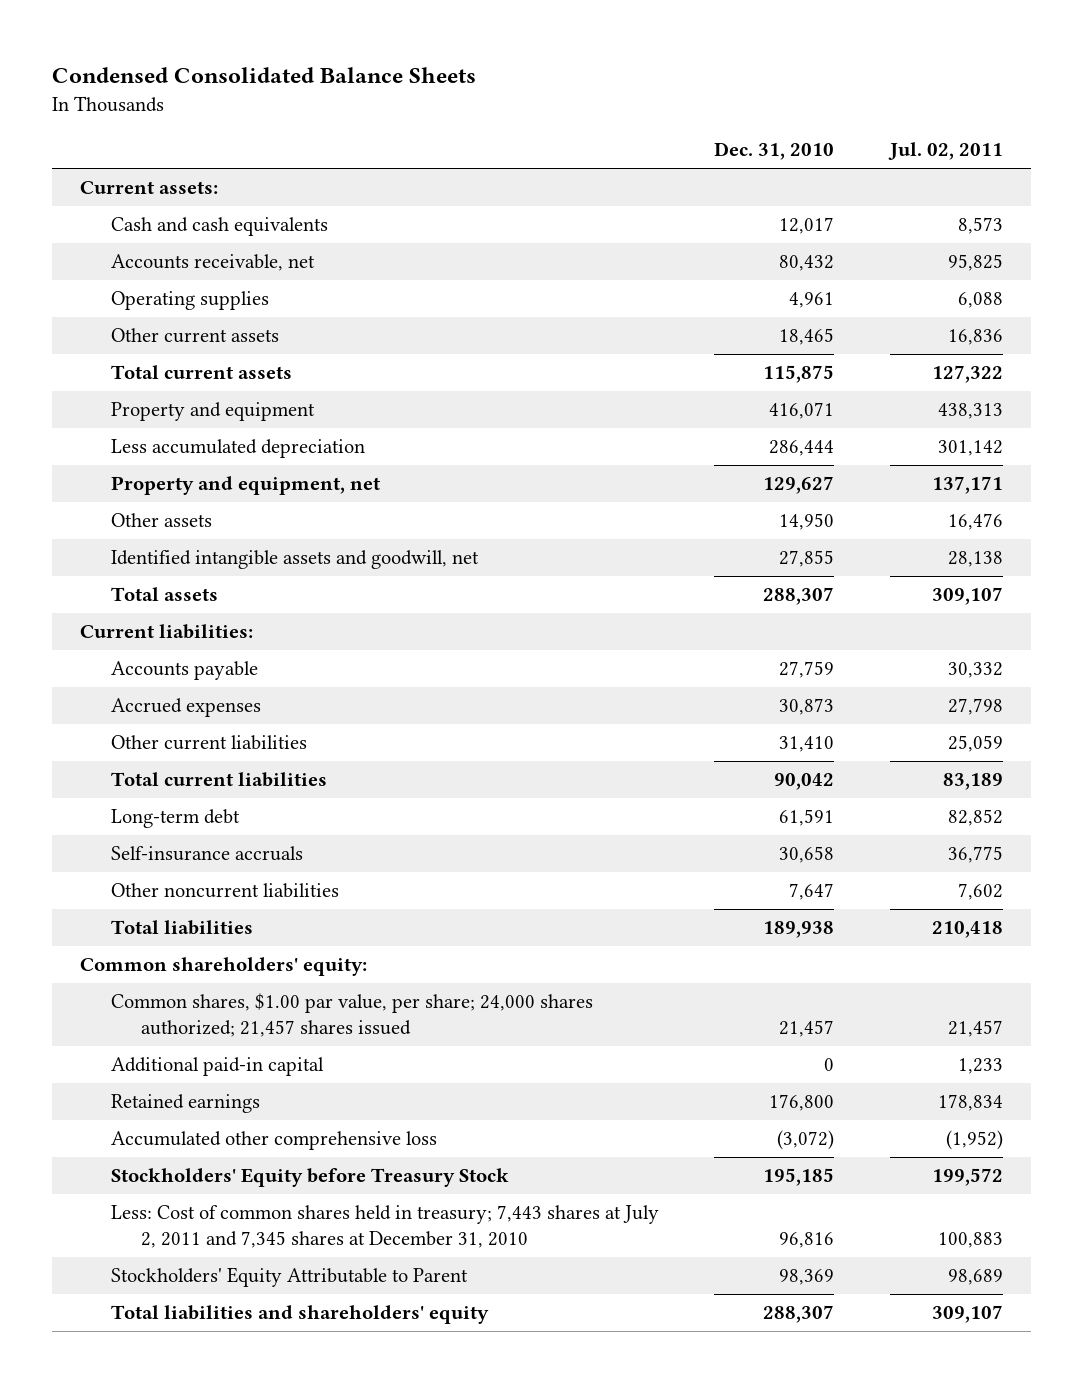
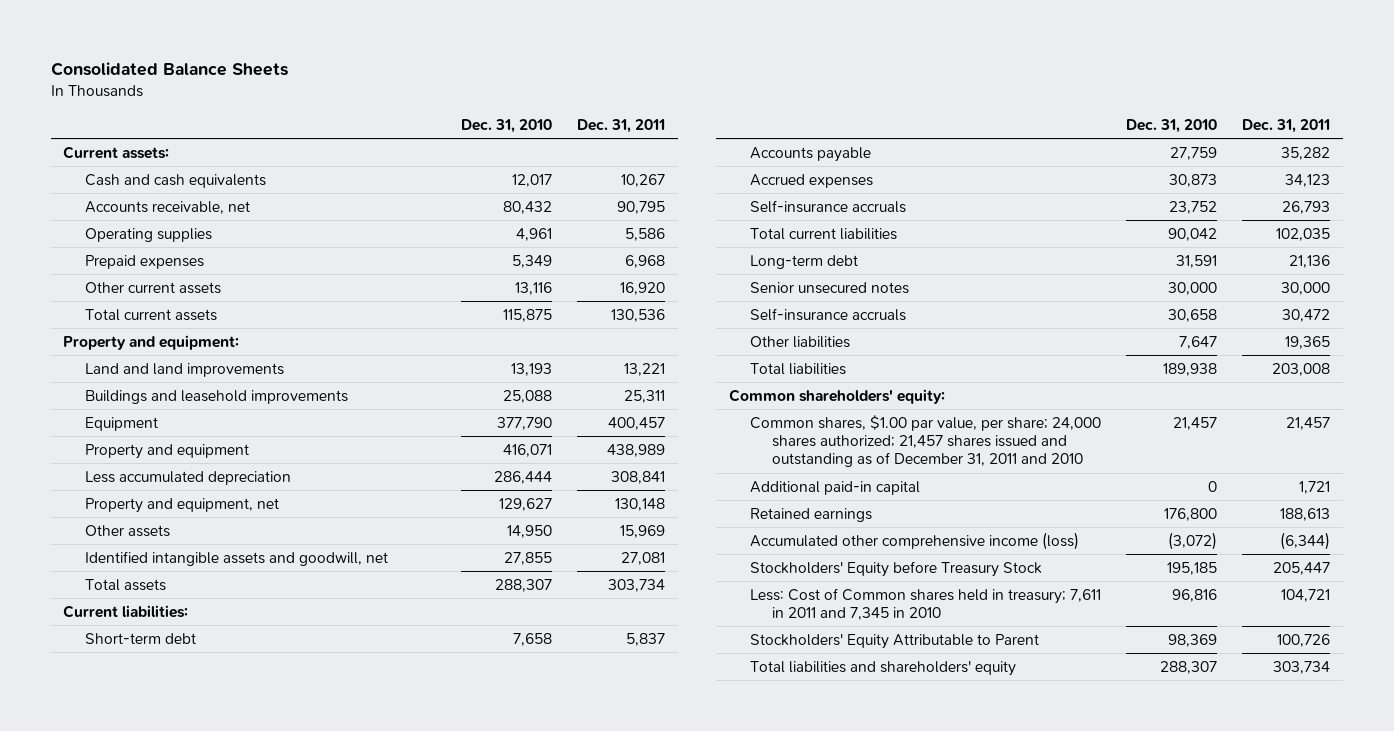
- Condensed Consolidated Balance Sheets
+ Consolidated Balance Sheets
- | Dec. 31, 2010 | Jul. 02, 2011
+ | Dec. 31, 2010 | Dec. 31, 2011
- Other current assets | 18,465 | 16,836
+ Prepaid expenses | 5,349 | 6,968
+ Other current assets | 13,116 | 16,920
+ Property and equipment:
+ Land and land improvements | 13,193 | 13,221
+ Buildings and leasehold improvements | 25,088 | 25,311
+ Equipment | 377,790 | 400,457
+ Short-term debt | 7,658 | 5,837
- Other current liabilities | 31,410 | 25,059
+ Self-insurance accruals | 23,752 | 26,793
- Long-term debt | 61,591 | 82,852
+ Long-term debt | 31,591 | 21,136
+ Senior unsecured notes | 30,000 | 30,000
- Other noncurrent liabilities | 7,647 | 7,602
+ Other liabilities | 7,647 | 19,365
- Common shares, $1.00 par value, per share; 24,000 shares authorized; 21,457 shares issued | 21,457 | 21,457
+ Common shares, $1.00 par value, per share; 24,000 shares authorized; 21,457 shares issued and outstanding as of December 31, 2011 and 2010 | 21,457 | 21,457
- Accumulated other comprehensive loss | (3,072) | (1,952)
+ Accumulated other comprehensive income (loss) | (3,072) | (6,344)
- Less: Cost of common shares held in treasury; 7,443 shares at July 2, 2011 and 7,345 shares at December 31, 2010 | 96,816 | 100,883
+ Less: Cost of Common shares held in treasury; 7,611 in 2011 and 7,345 in 2010 | 96,816 | 104,721

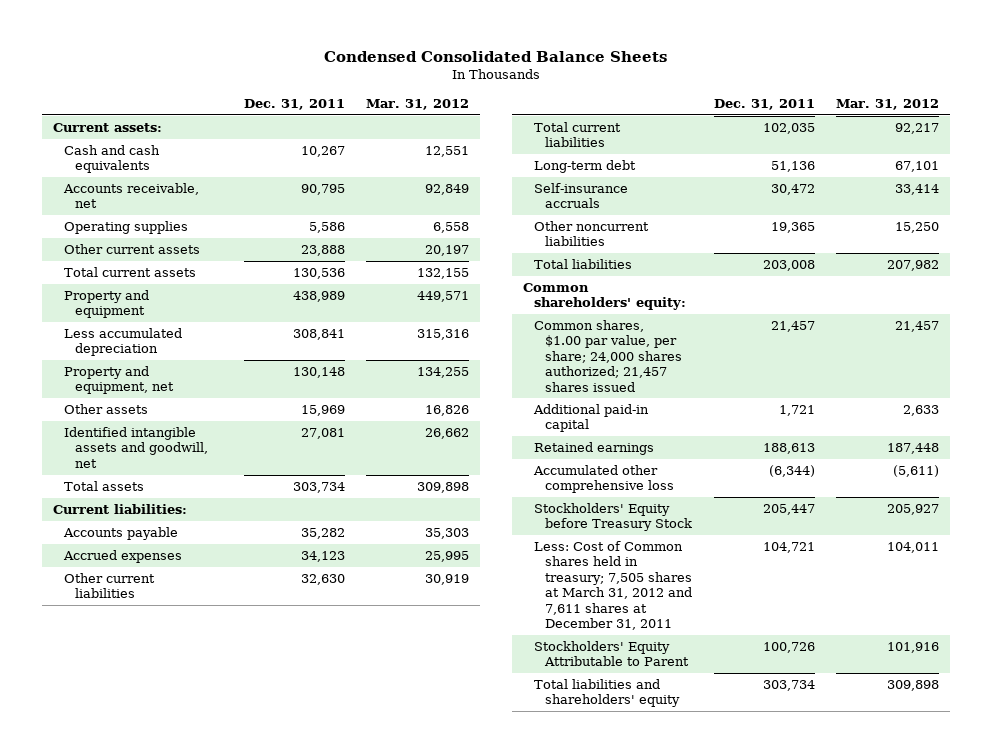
- Consolidated Balance Sheets
+ Condensed Consolidated Balance Sheets
- | Dec. 31, 2010 | Dec. 31, 2011
+ | Dec. 31, 2011 | Mar. 31, 2012
- Prepaid expenses | 5,349 | 6,968
- Other current assets | 13,116 | 16,920
+ Other current assets | 23,888 | 20,197
- Property and equipment:
- Land and land improvements | 13,193 | 13,221
- Buildings and leasehold improvements | 25,088 | 25,311
- Equipment | 377,790 | 400,457
- Short-term debt | 7,658 | 5,837
- Self-insurance accruals | 23,752 | 26,793
+ Other current liabilities | 32,630 | 30,919
- Long-term debt | 31,591 | 21,136
- Senior unsecured notes | 30,000 | 30,000
+ Long-term debt | 51,136 | 67,101
- Other liabilities | 7,647 | 19,365
+ Other noncurrent liabilities | 19,365 | 15,250
- Common shares, $1.00 par value, per share; 24,000 shares authorized; 21,457 shares issued and outstanding as of December 31, 2011 and 2010 | 21,457 | 21,457
+ Common shares, $1.00 par value, per share; 24,000 shares authorized; 21,457 shares issued | 21,457 | 21,457
- Accumulated other comprehensive income (loss) | (3,072) | (6,344)
+ Accumulated other comprehensive loss | (6,344) | (5,611)
- Less: Cost of Common shares held in treasury; 7,611 in 2011 and 7,345 in 2010 | 96,816 | 104,721
+ Less: Cost of Common shares held in treasury; 7,505 shares at March 31, 2012 and 7,611 shares at December 31, 2011 | 104,721 | 104,011

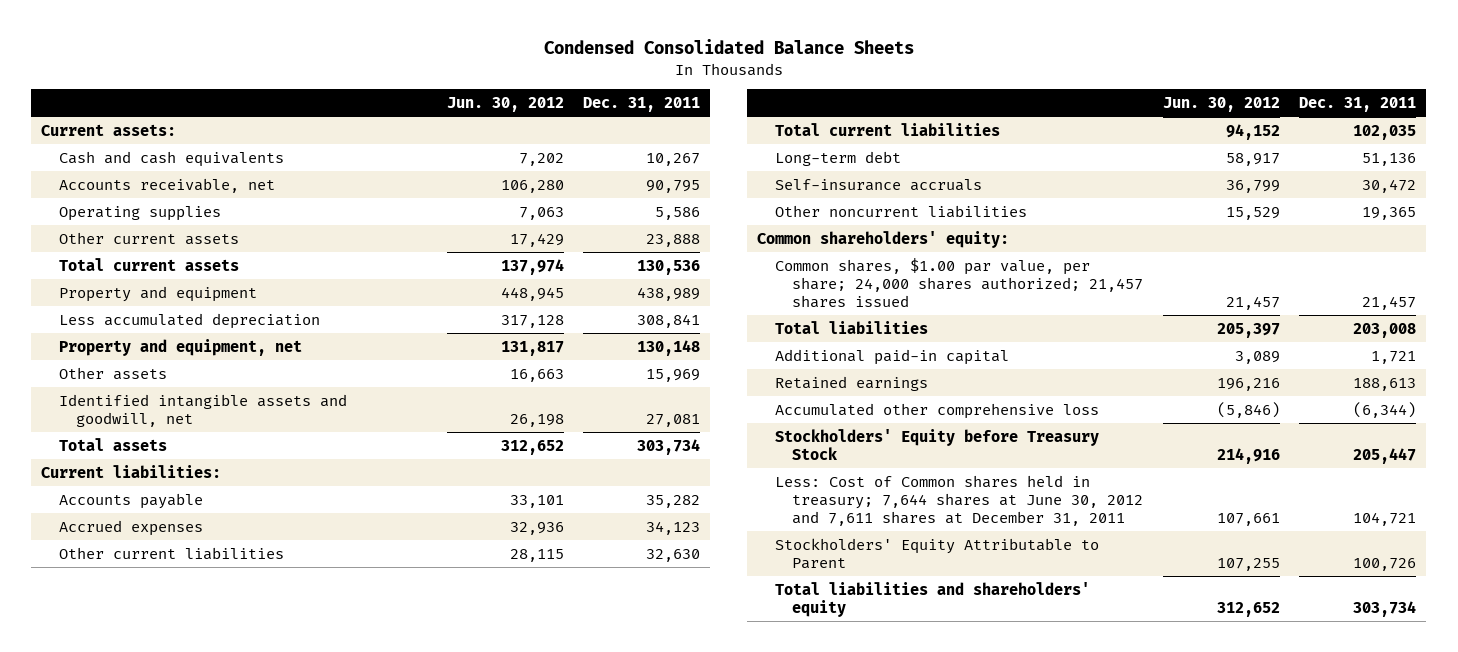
- | Dec. 31, 2011 | Mar. 31, 2012
+ | Jun. 30, 2012 | Dec. 31, 2011
moved down: Total liabilities | 205,397 | 203,008
- Less: Cost of Common shares held in treasury; 7,505 shares at March 31, 2012 and 7,611 shares at December 31, 2011 | 104,721 | 104,011
+ Less: Cost of Common shares held in treasury; 7,644 shares at June 30, 2012 and 7,611 shares at December 31, 2011 | 107,661 | 104,721

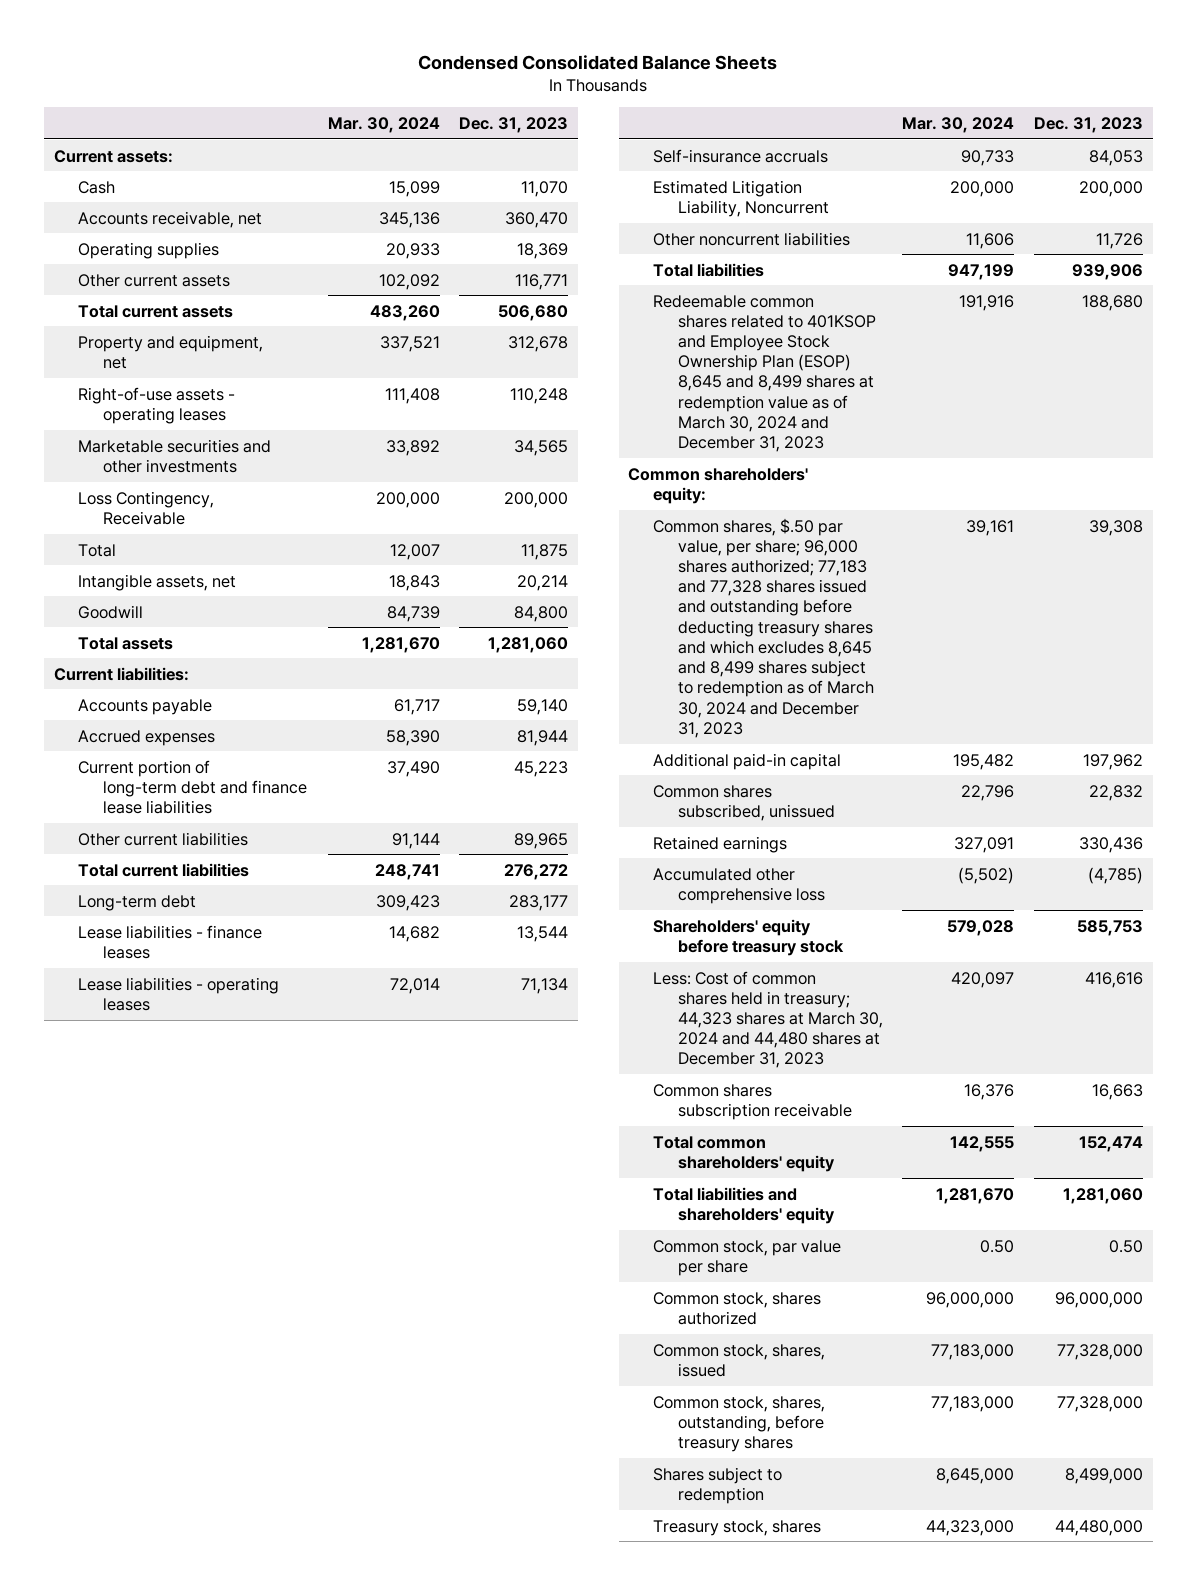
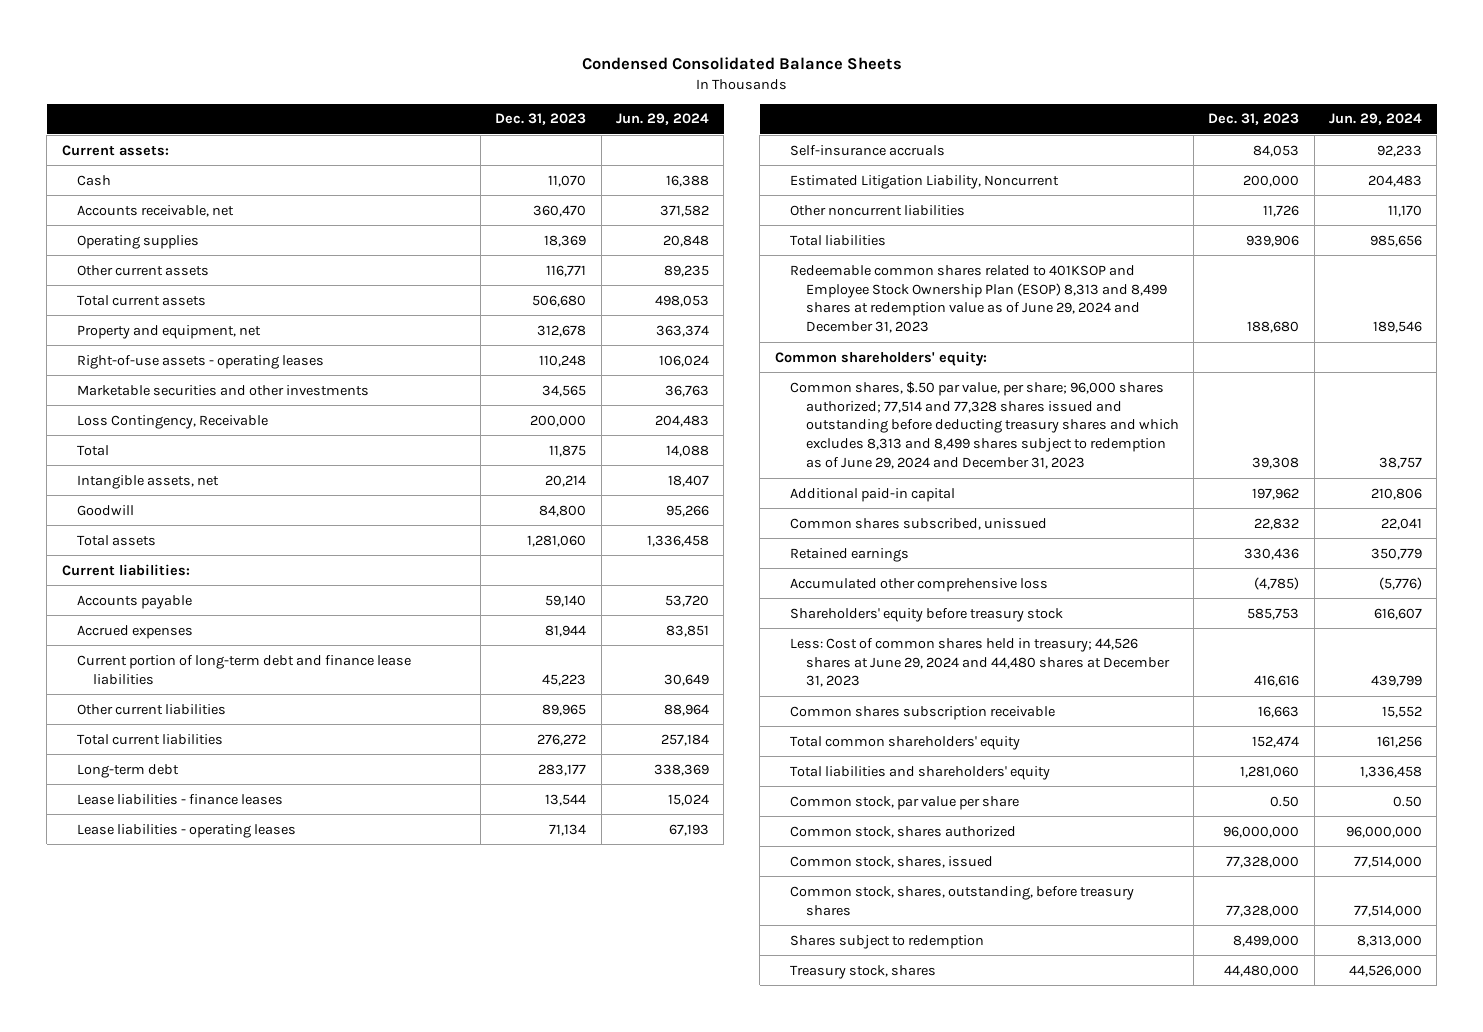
- | Mar. 30, 2024 | Dec. 31, 2023
+ | Dec. 31, 2023 | Jun. 29, 2024
- Redeemable common shares related to 401KSOP and Employee Stock Ownership Plan (ESOP) 8,645 and 8,499 shares at redemption value as of March 30, 2024 and December 31, 2023 | 191,916 | 188,680
+ Redeemable common shares related to 401KSOP and Employee Stock Ownership Plan (ESOP) 8,313 and 8,499 shares at redemption value as of June 29, 2024 and December 31, 2023 | 188,680 | 189,546
- Common shares, $.50 par value, per share; 96,000 shares authorized; 77,183 and 77,328 shares issued and outstanding before deducting treasury shares and which excludes 8,645 and 8,499 shares subject to redemption as of March 30, 2024 and December 31, 2023 | 39,161 | 39,308
+ Common shares, $.50 par value, per share; 96,000 shares authorized; 77,514 and 77,328 shares issued and outstanding before deducting treasury shares and which excludes 8,313 and 8,499 shares subject to redemption as of June 29, 2024 and December 31, 2023 | 39,308 | 38,757
- Less: Cost of common shares held in treasury; 44,323 shares at March 30, 2024 and 44,480 shares at December 31, 2023 | 420,097 | 416,616
+ Less: Cost of common shares held in treasury; 44,526 shares at June 29, 2024 and 44,480 shares at December 31, 2023 | 416,616 | 439,799

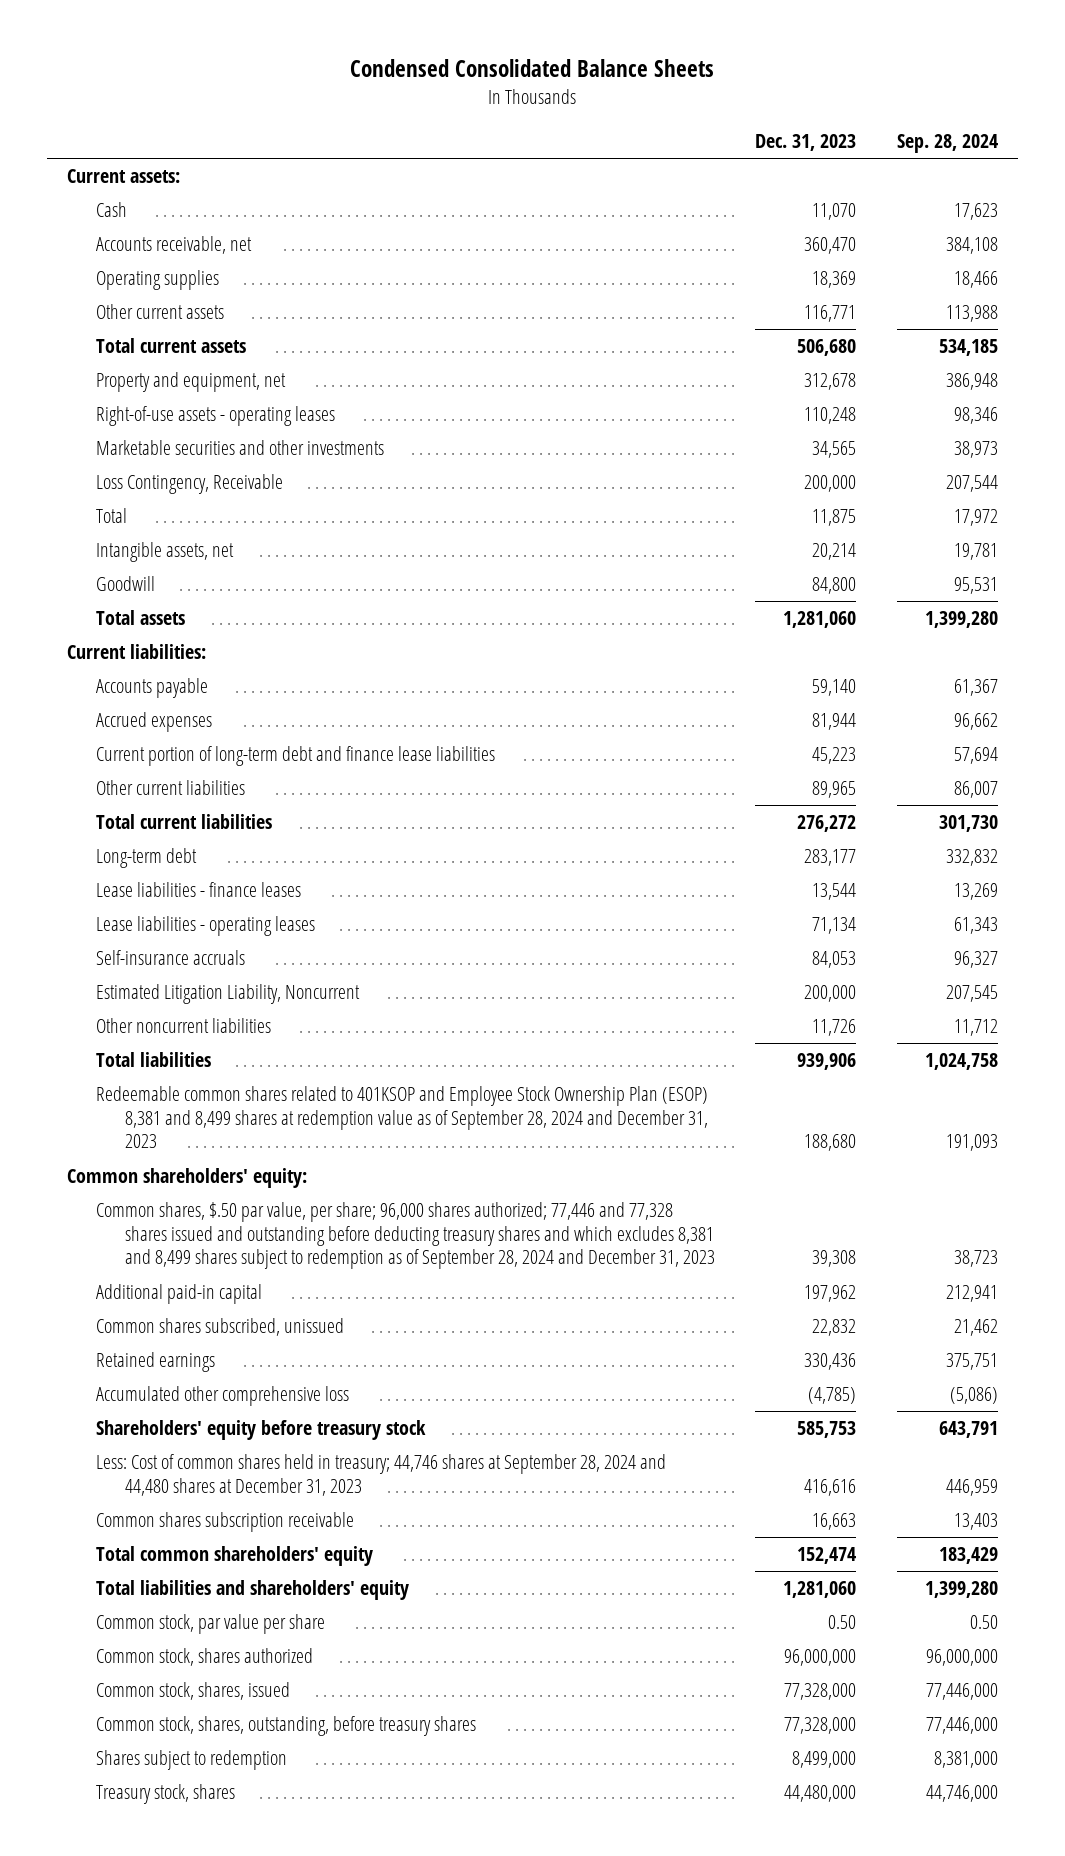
- | Dec. 31, 2023 | Jun. 29, 2024
+ | Dec. 31, 2023 | Sep. 28, 2024
- Redeemable common shares related to 401KSOP and Employee Stock Ownership Plan (ESOP) 8,313 and 8,499 shares at redemption value as of June 29, 2024 and December 31, 2023 | 188,680 | 189,546
+ Redeemable common shares related to 401KSOP and Employee Stock Ownership Plan (ESOP) 8,381 and 8,499 shares at redemption value as of September 28, 2024 and December 31, 2023 | 188,680 | 191,093
- Common shares, $.50 par value, per share; 96,000 shares authorized; 77,514 and 77,328 shares issued and outstanding before deducting treasury shares and which excludes 8,313 and 8,499 shares subject to redemption as of June 29, 2024 and December 31, 2023 | 39,308 | 38,757
+ Common shares, $.50 par value, per share; 96,000 shares authorized; 77,446 and 77,328 shares issued and outstanding before deducting treasury shares and which excludes 8,381 and 8,499 shares subject to redemption as of September 28, 2024 and December 31, 2023 | 39,308 | 38,723
- Less: Cost of common shares held in treasury; 44,526 shares at June 29, 2024 and 44,480 shares at December 31, 2023 | 416,616 | 439,799
+ Less: Cost of common shares held in treasury; 44,746 shares at September 28, 2024 and 44,480 shares at December 31, 2023 | 416,616 | 446,959

